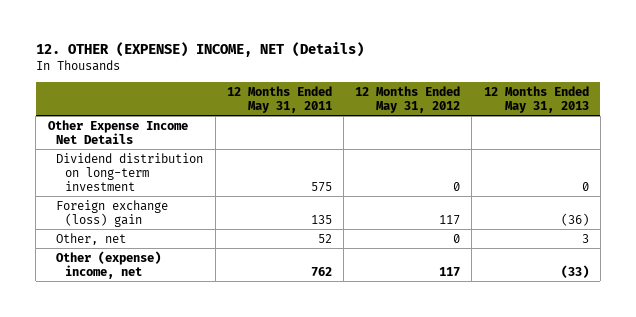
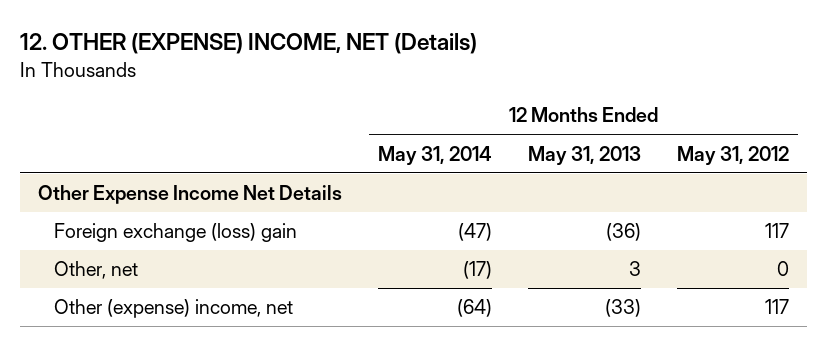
- | 12 Months Ended May 31, 2011 | 12 Months Ended May 31, 2012 | 12 Months Ended May 31, 2013
+ | 12 Months Ended May 31, 2014 | 12 Months Ended May 31, 2013 | 12 Months Ended May 31, 2012
- Dividend distribution on long-term investment | 575 | 0 | 0

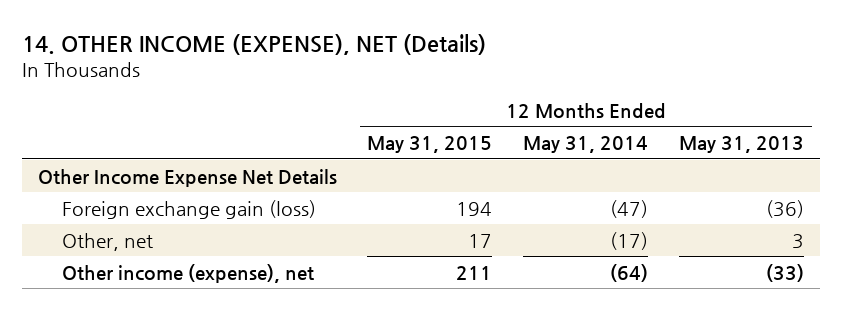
- 12. OTHER (EXPENSE) INCOME, NET (Details)
+ 14. OTHER INCOME (EXPENSE), NET (Details)
- | 12 Months Ended May 31, 2014 | 12 Months Ended May 31, 2013 | 12 Months Ended May 31, 2012
+ | 12 Months Ended May 31, 2015 | 12 Months Ended May 31, 2014 | 12 Months Ended May 31, 2013
- Other Expense Income Net Details
- Foreign exchange (loss) gain | (47) | (36) | 117
+ Other Income Expense Net Details
+ Foreign exchange gain (loss) | 194 | (47) | (36)
- Other (expense) income, net | (64) | (33) | 117
+ Other income (expense), net | 211 | (64) | (33)

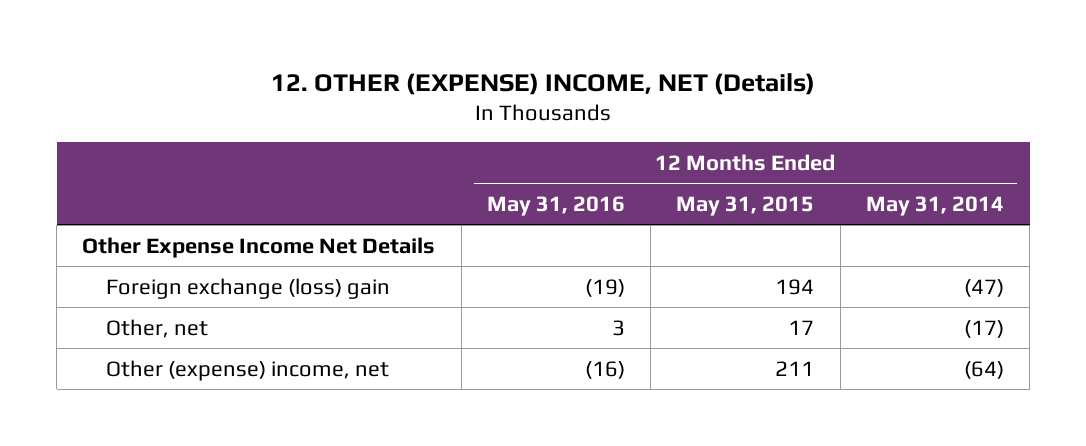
- 14. OTHER INCOME (EXPENSE), NET (Details)
+ 12. OTHER (EXPENSE) INCOME, NET (Details)
- | 12 Months Ended May 31, 2015 | 12 Months Ended May 31, 2014 | 12 Months Ended May 31, 2013
+ | 12 Months Ended May 31, 2016 | 12 Months Ended May 31, 2015 | 12 Months Ended May 31, 2014
- Other Income Expense Net Details
- Foreign exchange gain (loss) | 194 | (47) | (36)
+ Other Expense Income Net Details
+ Foreign exchange (loss) gain | (19) | 194 | (47)
- Other income (expense), net | 211 | (64) | (33)
+ Other (expense) income, net | (16) | 211 | (64)

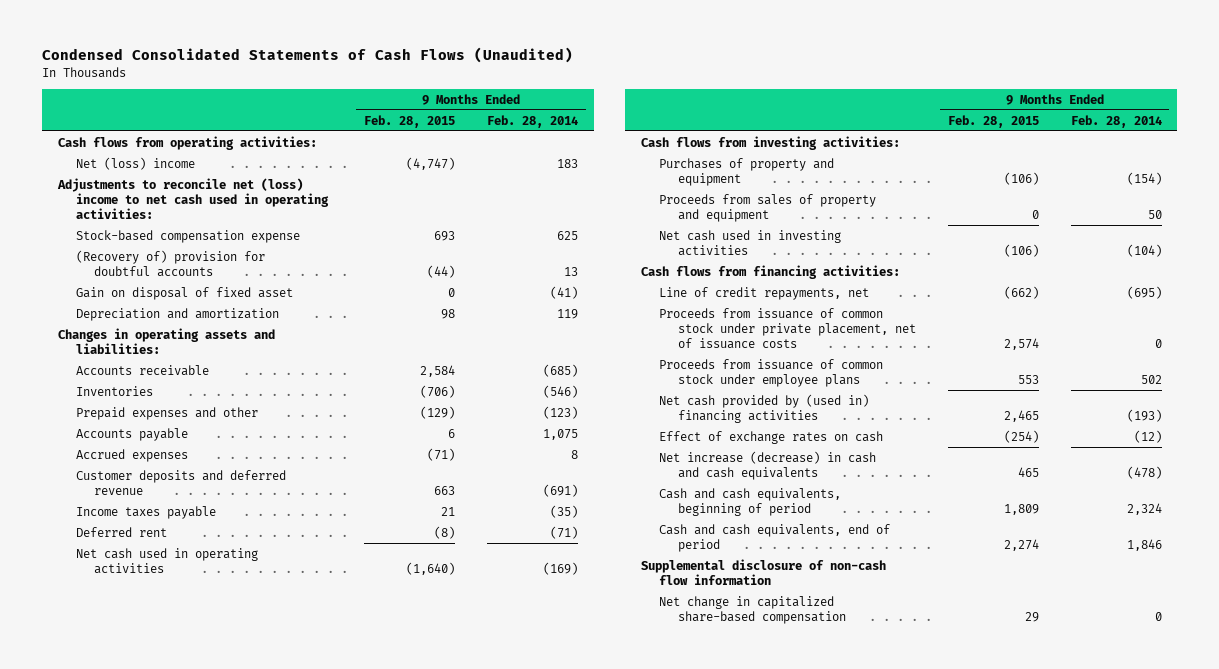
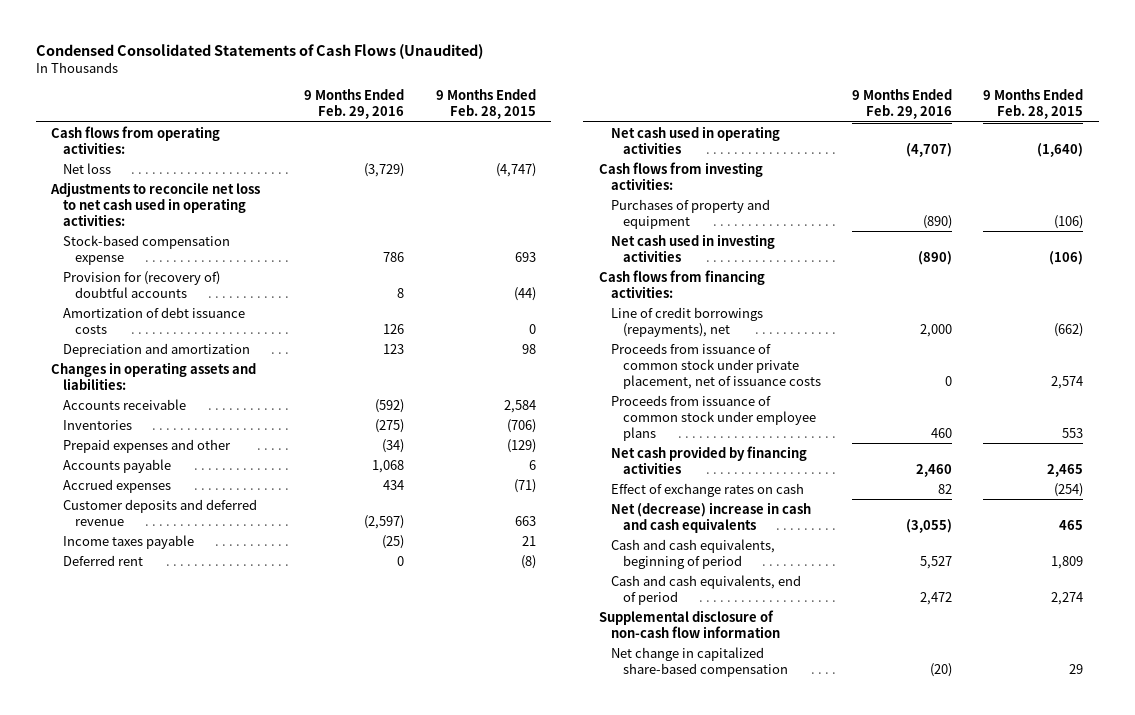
- | 9 Months Ended Feb. 28, 2015 | 9 Months Ended Feb. 28, 2014
+ | 9 Months Ended Feb. 29, 2016 | 9 Months Ended Feb. 28, 2015
- Net (loss) income | (4,747) | 183
- Adjustments to reconcile net (loss) income to net cash used in operating activities:
+ Net loss | (3,729) | (4,747)
+ Adjustments to reconcile net loss to net cash used in operating activities:
- (Recovery of) provision for doubtful accounts | (44) | 13
- Gain on disposal of fixed asset | 0 | (41)
+ Provision for (recovery of) doubtful accounts | 8 | (44)
+ Amortization of debt issuance costs | 126 | 0
- Proceeds from sales of property and equipment | 0 | 50
- Line of credit repayments, net | (662) | (695)
+ Line of credit borrowings (repayments), net | 2,000 | (662)
- Net cash provided by (used in) financing activities | 2,465 | (193)
+ Net cash provided by financing activities | 2,460 | 2,465
- Net increase (decrease) in cash and cash equivalents | 465 | (478)
+ Net (decrease) increase in cash and cash equivalents | (3,055) | 465

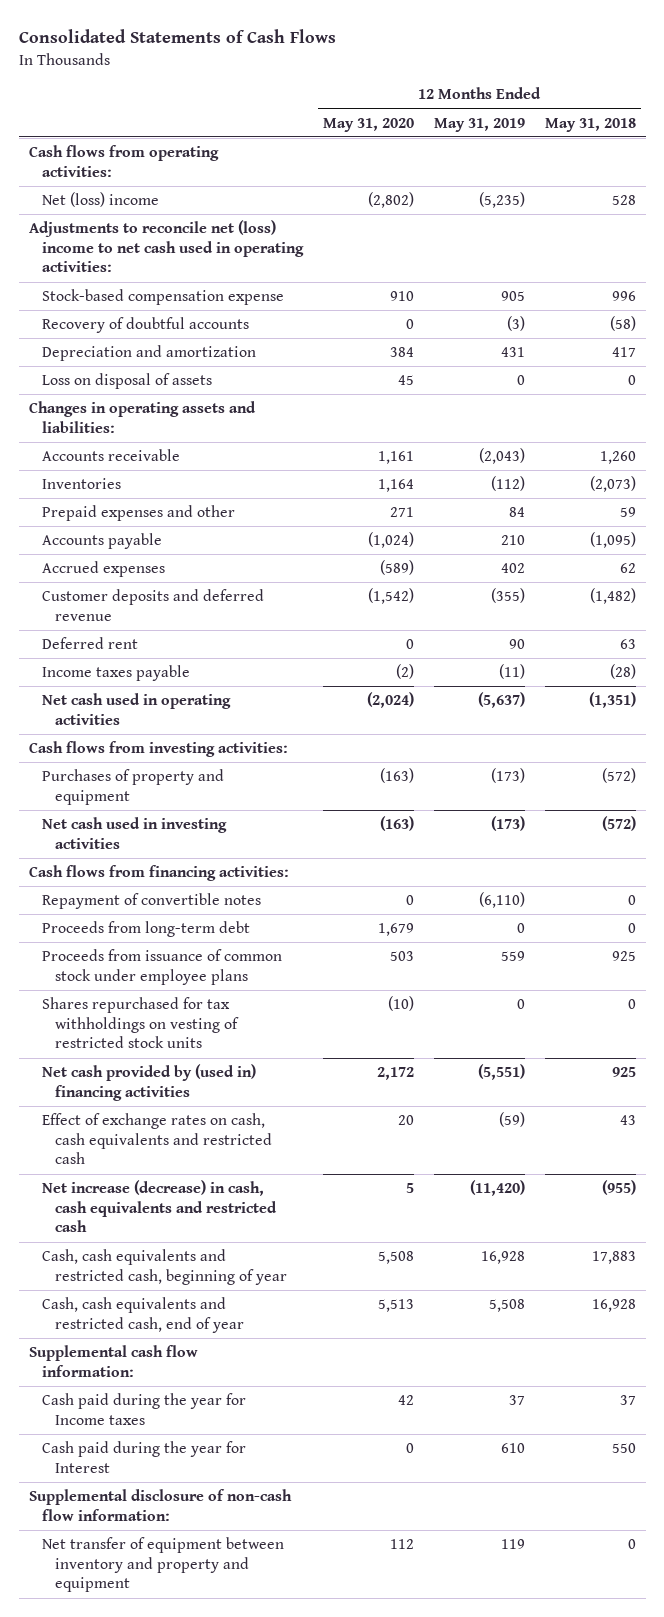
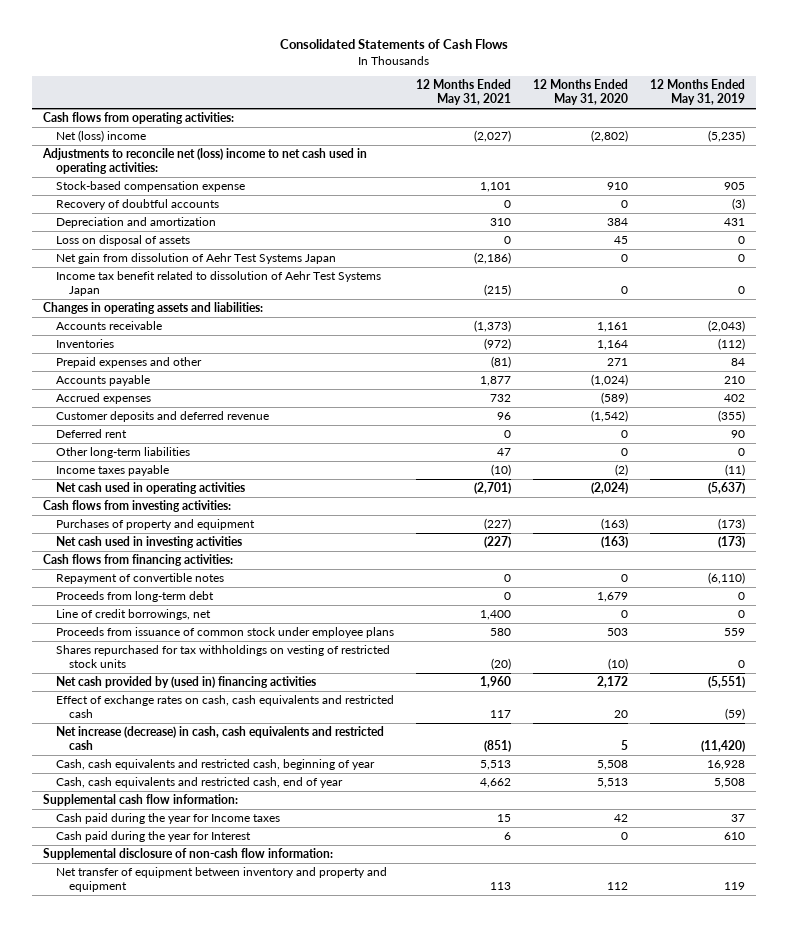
- | 12 Months Ended May 31, 2020 | 12 Months Ended May 31, 2019 | 12 Months Ended May 31, 2018
+ | 12 Months Ended May 31, 2021 | 12 Months Ended May 31, 2020 | 12 Months Ended May 31, 2019
+ Net gain from dissolution of Aehr Test Systems Japan | (2,186) | 0 | 0
+ Income tax benefit related to dissolution of Aehr Test Systems Japan | (215) | 0 | 0
+ Other long-term liabilities | 47 | 0 | 0
+ Line of credit borrowings, net | 1,400 | 0 | 0

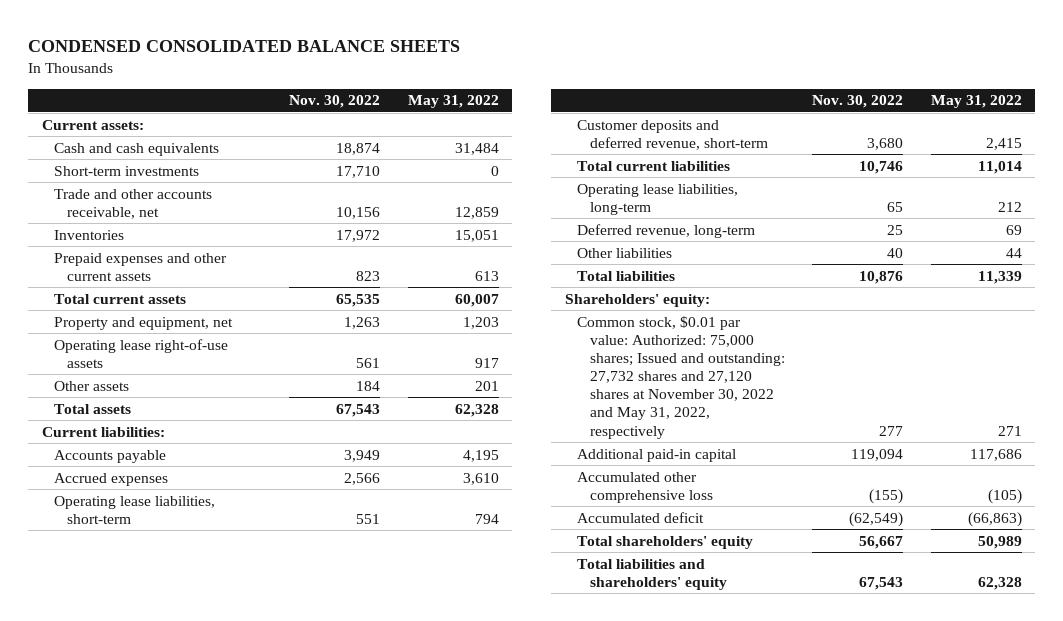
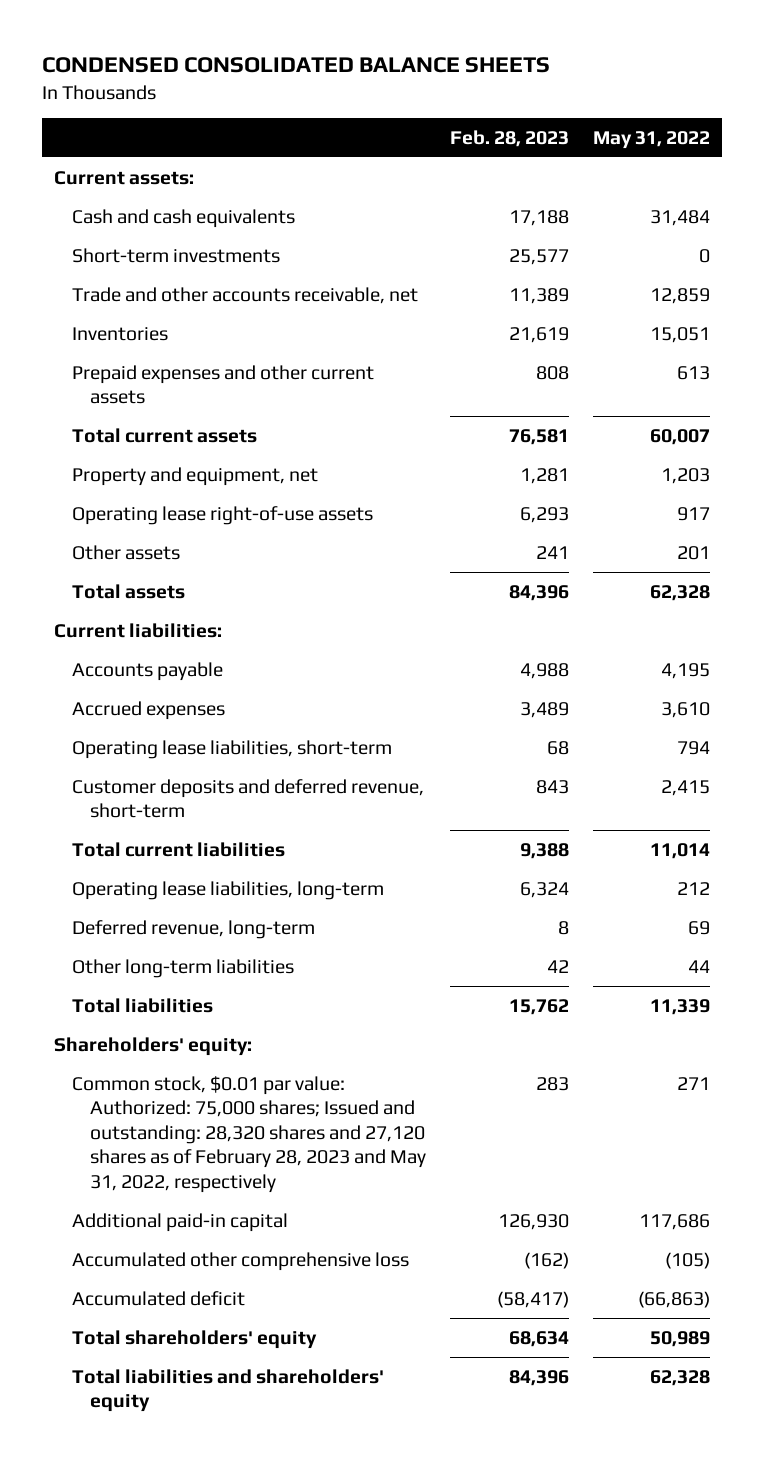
- | Nov. 30, 2022 | May 31, 2022
+ | Feb. 28, 2023 | May 31, 2022
- Other liabilities | 40 | 44
+ Other long-term liabilities | 42 | 44
- Common stock, $0.01 par value: Authorized: 75,000 shares; Issued and outstanding: 27,732 shares and 27,120 shares at November 30, 2022 and May 31, 2022, respectively | 277 | 271
+ Common stock, $0.01 par value: Authorized: 75,000 shares; Issued and outstanding: 28,320 shares and 27,120 shares as of February 28, 2023 and May 31, 2022, respectively | 283 | 271

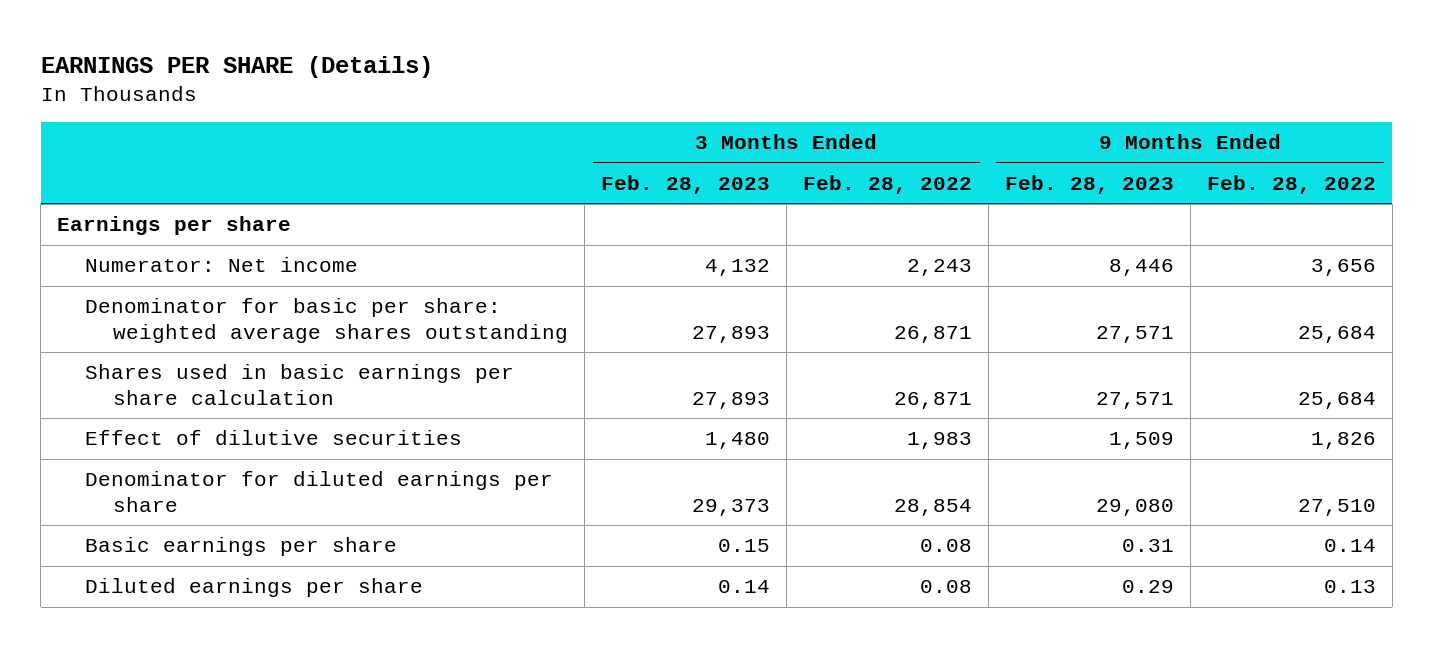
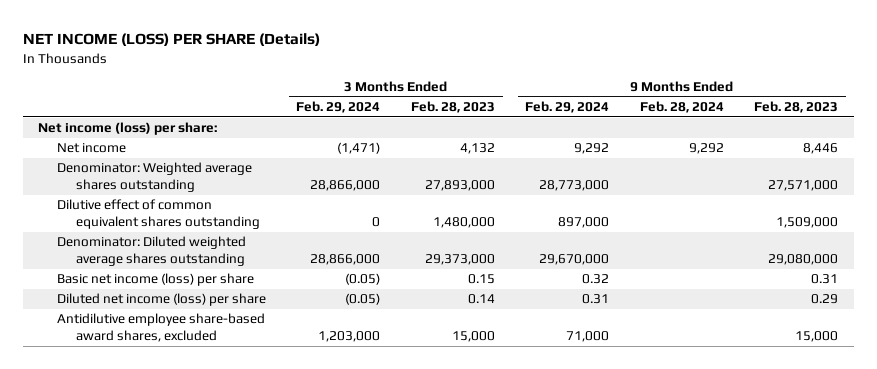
- EARNINGS PER SHARE (Details)
+ NET INCOME (LOSS) PER SHARE (Details)
- | 3 Months Ended Feb. 28, 2023 | 3 Months Ended Feb. 28, 2022 | 9 Months Ended Feb. 28, 2023 | 9 Months Ended Feb. 28, 2022
+ | 3 Months Ended Feb. 29, 2024 | 3 Months Ended Feb. 28, 2023 | 9 Months Ended Feb. 29, 2024 | 9 Months Ended Feb. 28, 2024 | 9 Months Ended Feb. 28, 2023
- Earnings per share
- Numerator: Net income | 4,132 | 2,243 | 8,446 | 3,656
- Denominator for basic per share: weighted average shares outstanding | 27,893 | 26,871 | 27,571 | 25,684
- Shares used in basic earnings per share calculation | 27,893 | 26,871 | 27,571 | 25,684
- Effect of dilutive securities | 1,480 | 1,983 | 1,509 | 1,826
- Denominator for diluted earnings per share | 29,373 | 28,854 | 29,080 | 27,510
- Basic earnings per share | 0.15 | 0.08 | 0.31 | 0.14
- Diluted earnings per share | 0.14 | 0.08 | 0.29 | 0.13
+ Net income (loss) per share:
+ Net income | (1,471) | 4,132 | 9,292 | 9,292 | 8,446
+ Denominator: Weighted average shares outstanding | 28,866,000 | 27,893,000 | 28,773,000 | | 27,571,000
+ Dilutive effect of common equivalent shares outstanding | 0 | 1,480,000 | 897,000 | | 1,509,000
+ Denominator: Diluted weighted average shares outstanding | 28,866,000 | 29,373,000 | 29,670,000 | | 29,080,000
+ Basic net income (loss) per share | (0.05) | 0.15 | 0.32 | | 0.31
+ Diluted net income (loss) per share | (0.05) | 0.14 | 0.31 | | 0.29
+ Antidilutive employee share-based award shares, excluded | 1,203,000 | 15,000 | 71,000 | | 15,000

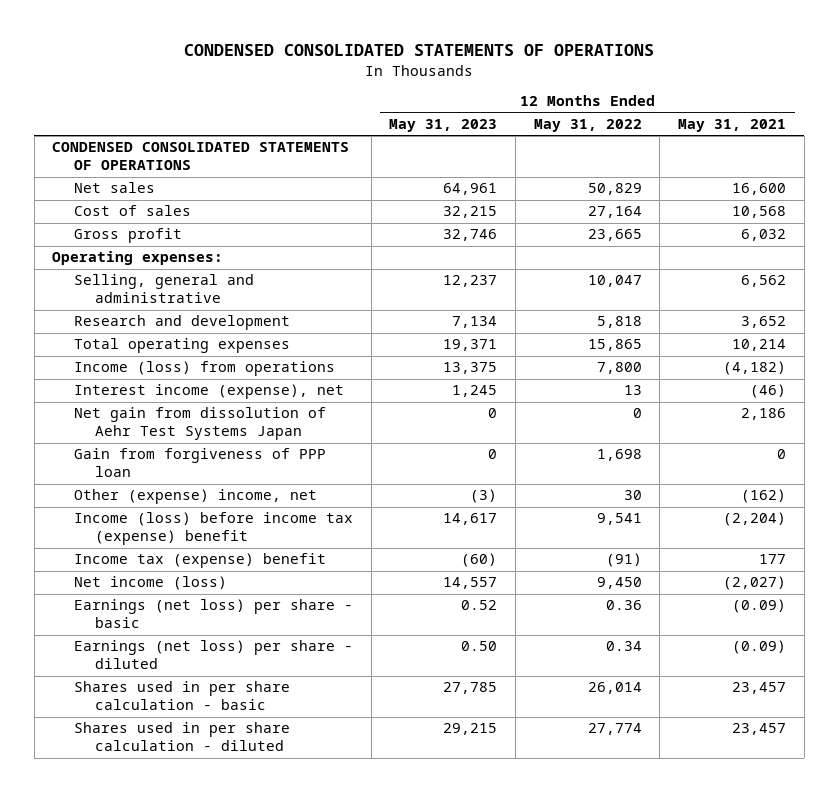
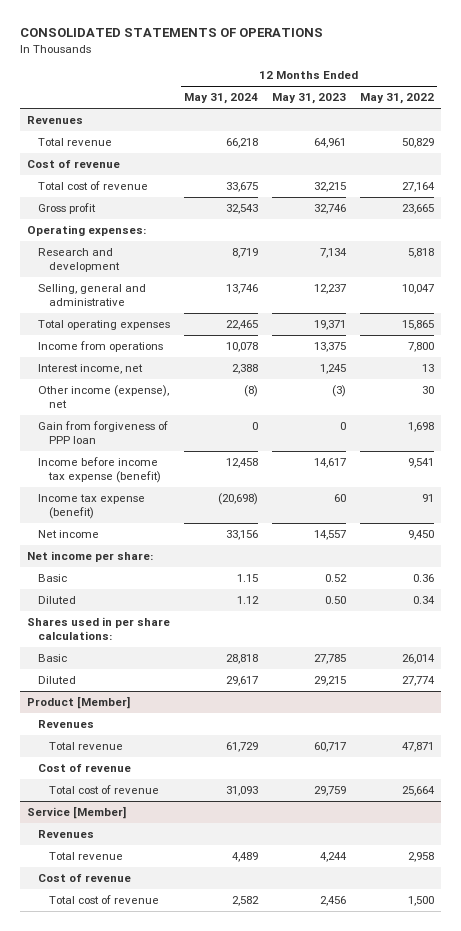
- CONDENSED CONSOLIDATED STATEMENTS OF OPERATIONS
+ CONSOLIDATED STATEMENTS OF OPERATIONS
- | 12 Months Ended May 31, 2023 | 12 Months Ended May 31, 2022 | 12 Months Ended May 31, 2021
+ | 12 Months Ended May 31, 2024 | 12 Months Ended May 31, 2023 | 12 Months Ended May 31, 2022
- CONDENSED CONSOLIDATED STATEMENTS OF OPERATIONS
- Net sales | 64,961 | 50,829 | 16,600
- Cost of sales | 32,215 | 27,164 | 10,568
+ Revenues
+ Total revenue | 66,218 | 64,961 | 50,829
+ Cost of revenue
+ Total cost of revenue | 33,675 | 32,215 | 27,164
moved down: Selling, general and administrative | 13,746 | 12,237 | 10,047
- Income (loss) from operations | 13,375 | 7,800 | (4,182)
- Interest income (expense), net | 1,245 | 13 | (46)
- Net gain from dissolution of Aehr Test Systems Japan | 0 | 0 | 2,186
+ Income from operations | 10,078 | 13,375 | 7,800
+ Interest income, net | 2,388 | 1,245 | 13
+ Other income (expense), net | (8) | (3) | 30
- Other (expense) income, net | (3) | 30 | (162)
- Income (loss) before income tax (expense) benefit | 14,617 | 9,541 | (2,204)
- Income tax (expense) benefit | (60) | (91) | 177
- Net income (loss) | 14,557 | 9,450 | (2,027)
- Earnings (net loss) per share - basic | 0.52 | 0.36 | (0.09)
- Earnings (net loss) per share - diluted | 0.50 | 0.34 | (0.09)
- Shares used in per share calculation - basic | 27,785 | 26,014 | 23,457
- Shares used in per share calculation - diluted | 29,215 | 27,774 | 23,457
+ Income before income tax expense (benefit) | 12,458 | 14,617 | 9,541
+ Income tax expense (benefit) | (20,698) | 60 | 91
+ Net income | 33,156 | 14,557 | 9,450
+ Net income per share:
+ Basic | 1.15 | 0.52 | 0.36
+ Diluted | 1.12 | 0.50 | 0.34
+ Shares used in per share calculations:
+ Basic | 28,818 | 27,785 | 26,014
+ Diluted | 29,617 | 29,215 | 27,774
+ Product [Member]
+ Revenues
+ Total revenue | 61,729 | 60,717 | 47,871
+ Cost of revenue
+ Total cost of revenue | 31,093 | 29,759 | 25,664
+ Service [Member]
+ Revenues
+ Total revenue | 4,489 | 4,244 | 2,958
+ Cost of revenue
+ Total cost of revenue | 2,582 | 2,456 | 1,500

